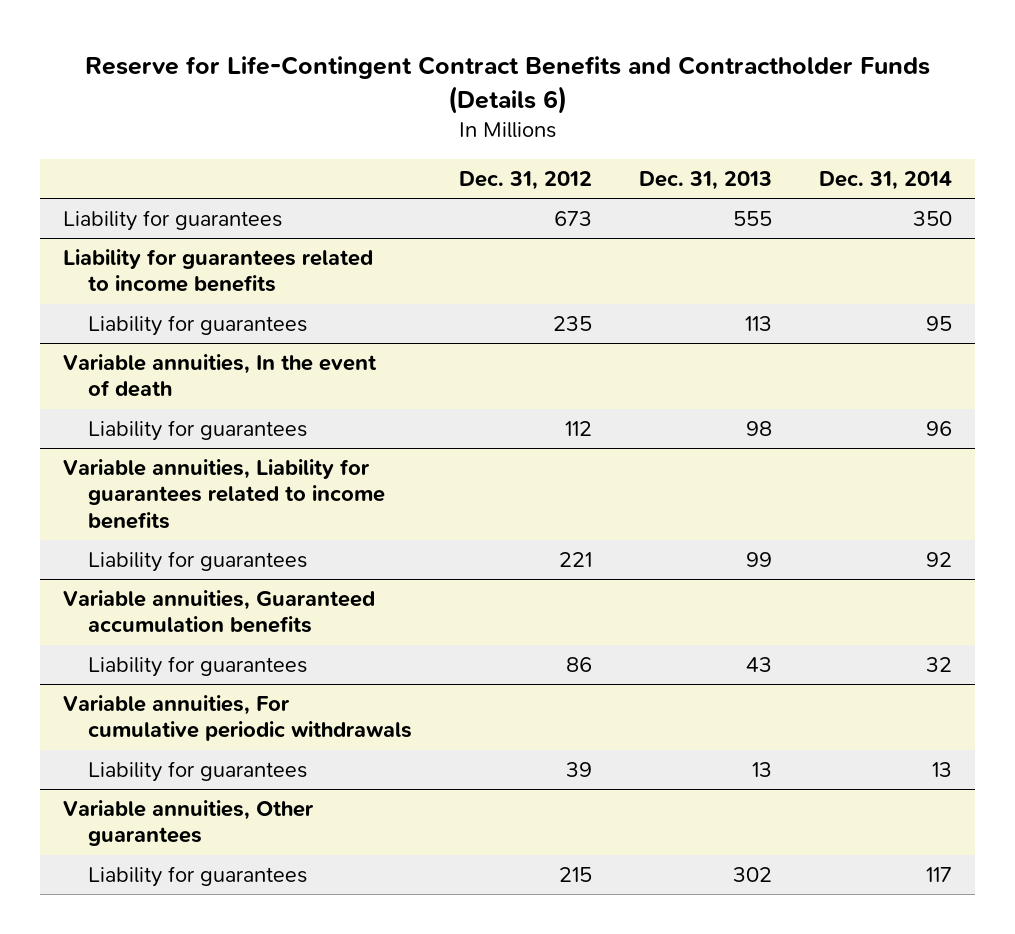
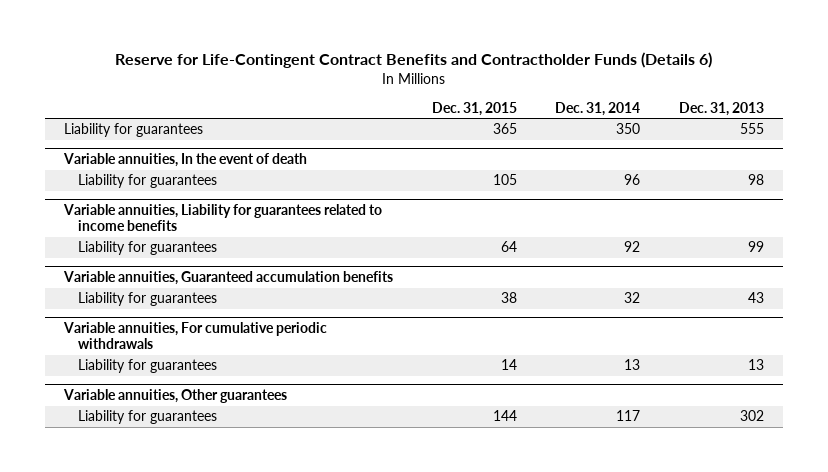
- | Dec. 31, 2012 | Dec. 31, 2013 | Dec. 31, 2014
+ | Dec. 31, 2015 | Dec. 31, 2014 | Dec. 31, 2013
- Liability for guarantees related to income benefits
- Liability for guarantees | 235 | 113 | 95

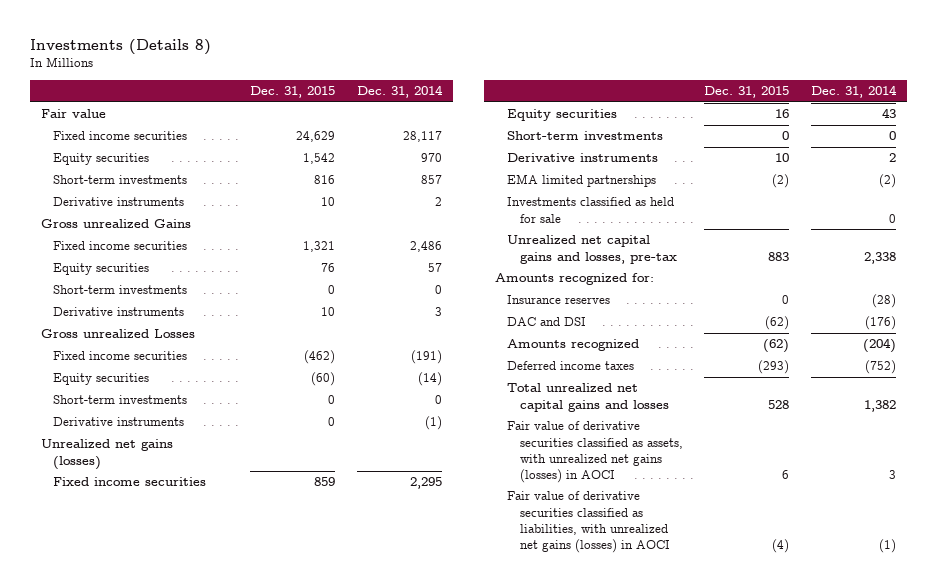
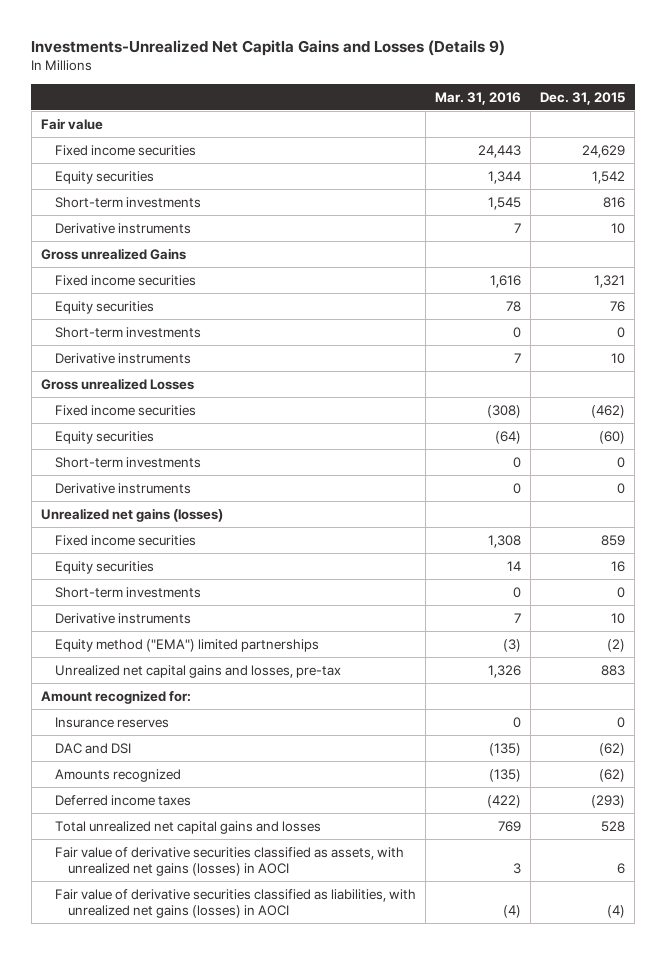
- Investments (Details 8)
+ Investments-Unrealized Net Capitla Gains and Losses (Details 9)
- | Dec. 31, 2015 | Dec. 31, 2014
+ | Mar. 31, 2016 | Dec. 31, 2015
- EMA limited partnerships | (2) | (2)
- Investments classified as held for sale | | 0
+ Equity method ("EMA") limited partnerships | (3) | (2)
- Amounts recognized for:
+ Amount recognized for:

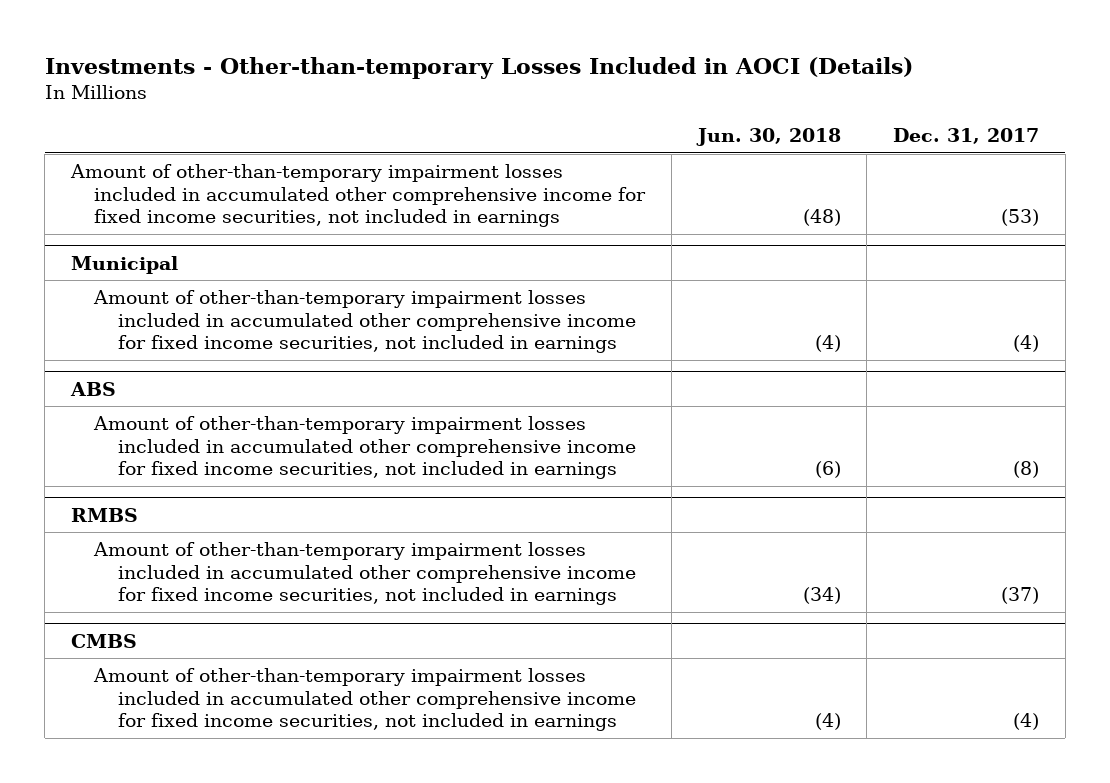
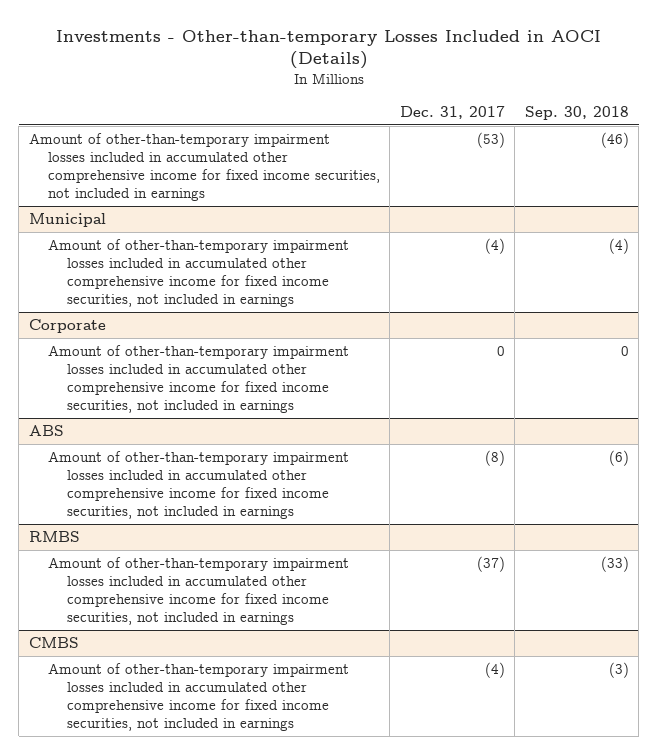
- | Jun. 30, 2018 | Dec. 31, 2017
+ | Dec. 31, 2017 | Sep. 30, 2018
+ Corporate
+ Amount of other-than-temporary impairment losses included in accumulated other comprehensive income for fixed income securities, not included in earnings | 0 | 0

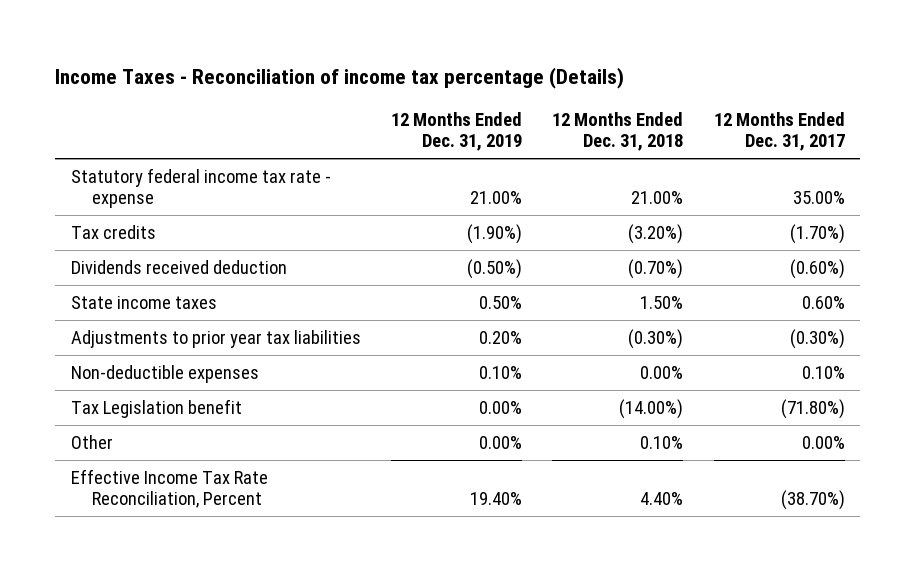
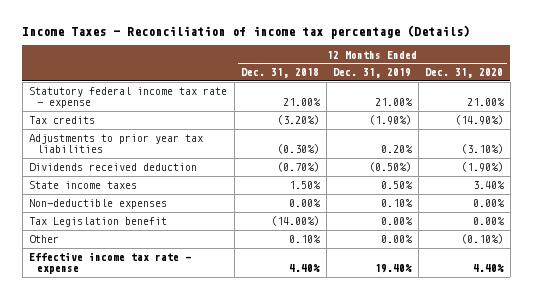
- | 12 Months Ended Dec. 31, 2019 | 12 Months Ended Dec. 31, 2018 | 12 Months Ended Dec. 31, 2017
+ | 12 Months Ended Dec. 31, 2018 | 12 Months Ended Dec. 31, 2019 | 12 Months Ended Dec. 31, 2020
moved up: Adjustments to prior year tax liabilities | (0.30%) | 0.20% | (3.10%)
- Effective Income Tax Rate Reconciliation, Percent | 19.40% | 4.40% | (38.70%)
+ Effective income tax rate - expense | 4.40% | 19.40% | 4.40%

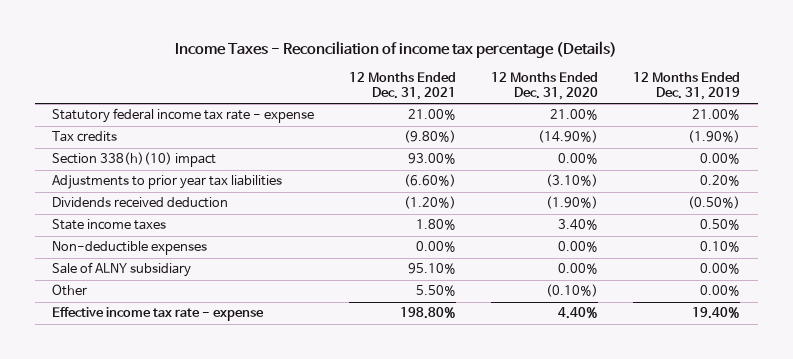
- | 12 Months Ended Dec. 31, 2018 | 12 Months Ended Dec. 31, 2019 | 12 Months Ended Dec. 31, 2020
+ | 12 Months Ended Dec. 31, 2021 | 12 Months Ended Dec. 31, 2020 | 12 Months Ended Dec. 31, 2019
+ Section 338(h)(10) impact | 93.00% | 0.00% | 0.00%
- Tax Legislation benefit | (14.00%) | 0.00% | 0.00%
+ Sale of ALNY subsidiary | 95.10% | 0.00% | 0.00%

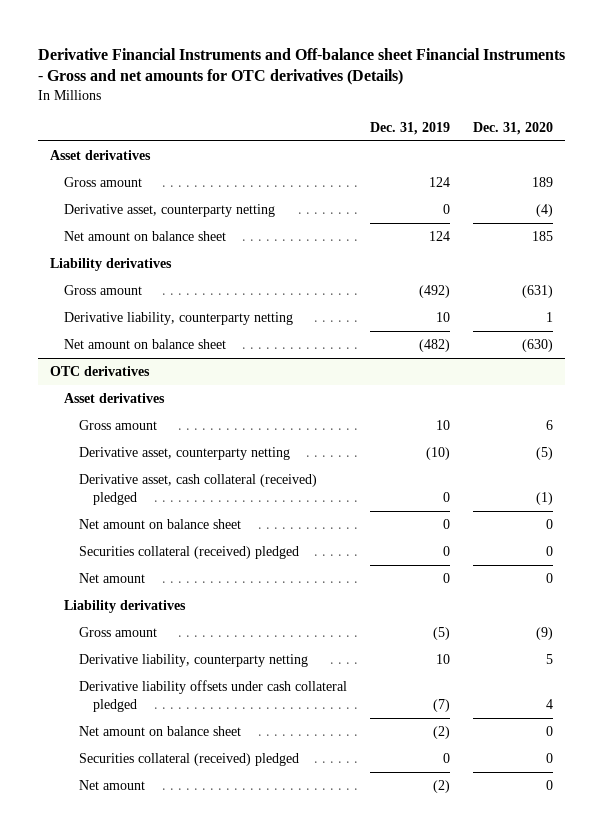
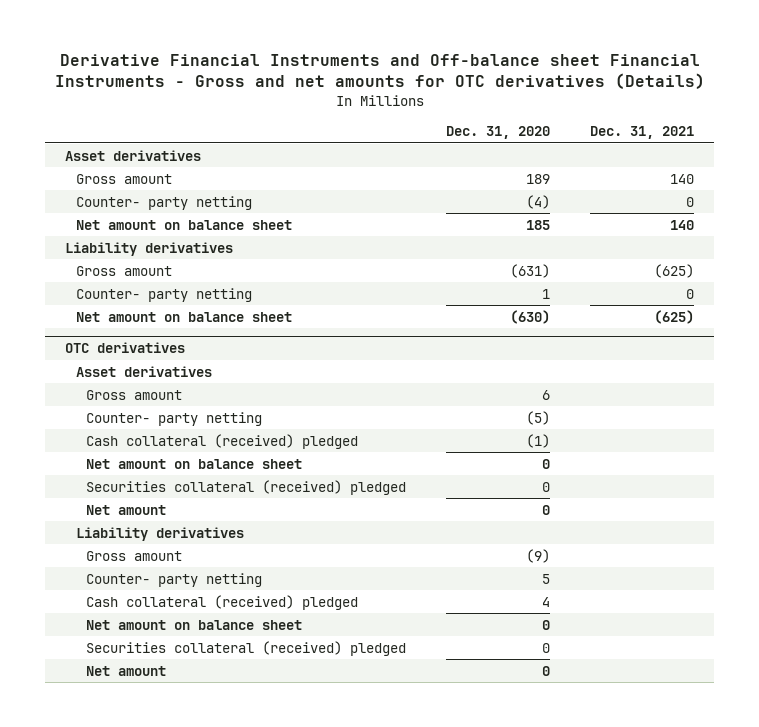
- | Dec. 31, 2019 | Dec. 31, 2020
+ | Dec. 31, 2020 | Dec. 31, 2021
- Derivative asset, counterparty netting | 0 | (4)
+ Counter- party netting | (4) | 0
- Derivative liability, counterparty netting | 10 | 1
+ Counter- party netting | 1 | 0
@ OTC derivatives
- Derivative asset, counterparty netting | (10) | (5)
- Derivative asset, cash collateral (received) pledged | 0 | (1)
+ Counter- party netting | (5) |
+ Cash collateral (received) pledged | (1) |
- Derivative liability, counterparty netting | 10 | 5
- Derivative liability offsets under cash collateral pledged | (7) | 4
+ Counter- party netting | 5 |
+ Cash collateral (received) pledged | 4 |

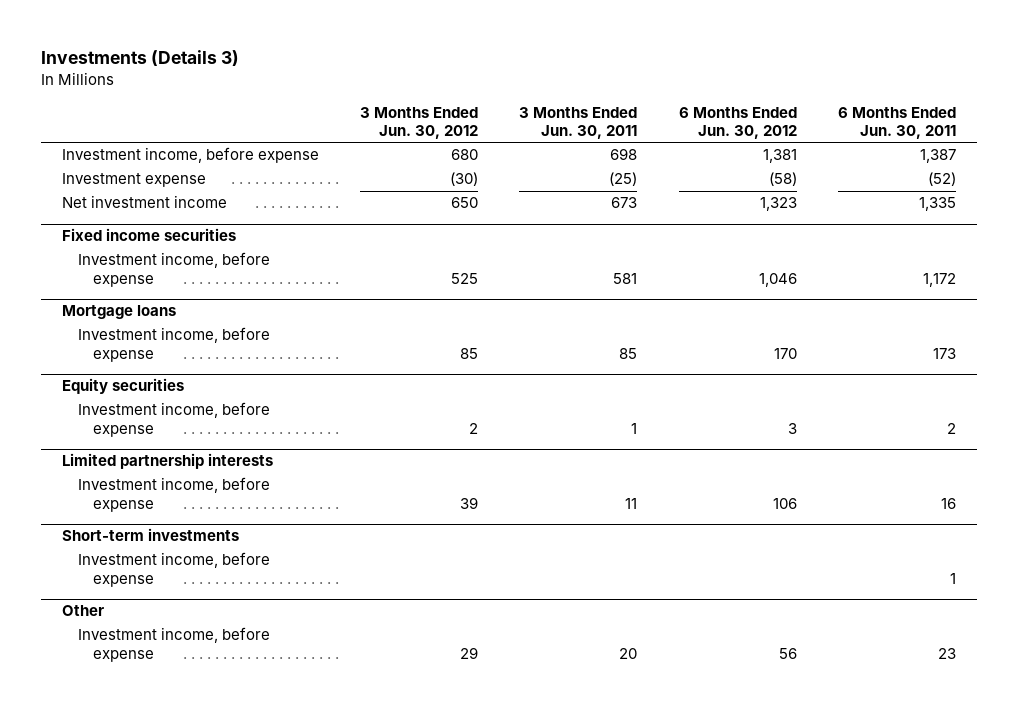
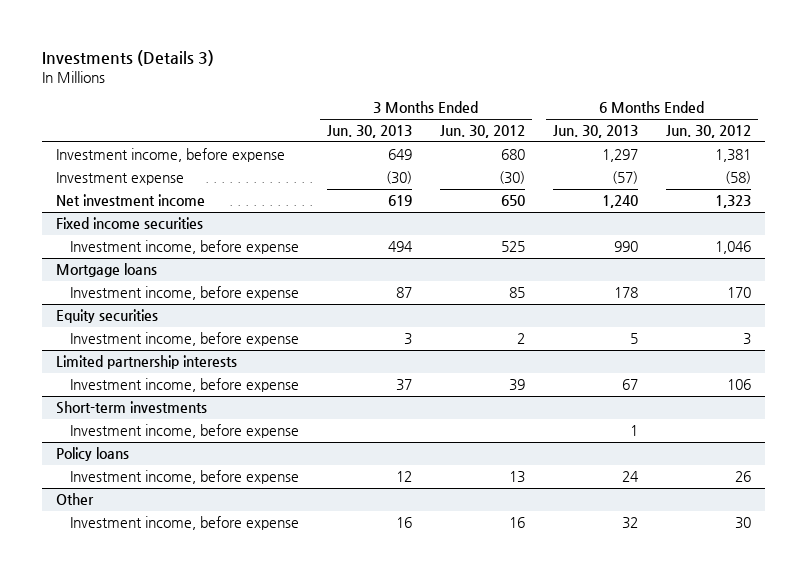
- | 3 Months Ended Jun. 30, 2012 | 3 Months Ended Jun. 30, 2011 | 6 Months Ended Jun. 30, 2012 | 6 Months Ended Jun. 30, 2011
+ | 3 Months Ended Jun. 30, 2013 | 3 Months Ended Jun. 30, 2012 | 6 Months Ended Jun. 30, 2013 | 6 Months Ended Jun. 30, 2012
+ Policy loans
+ Investment income, before expense | 12 | 13 | 24 | 26
@ Other
- Investment income, before expense | 29 | 20 | 56 | 23
+ Investment income, before expense | 16 | 16 | 32 | 30

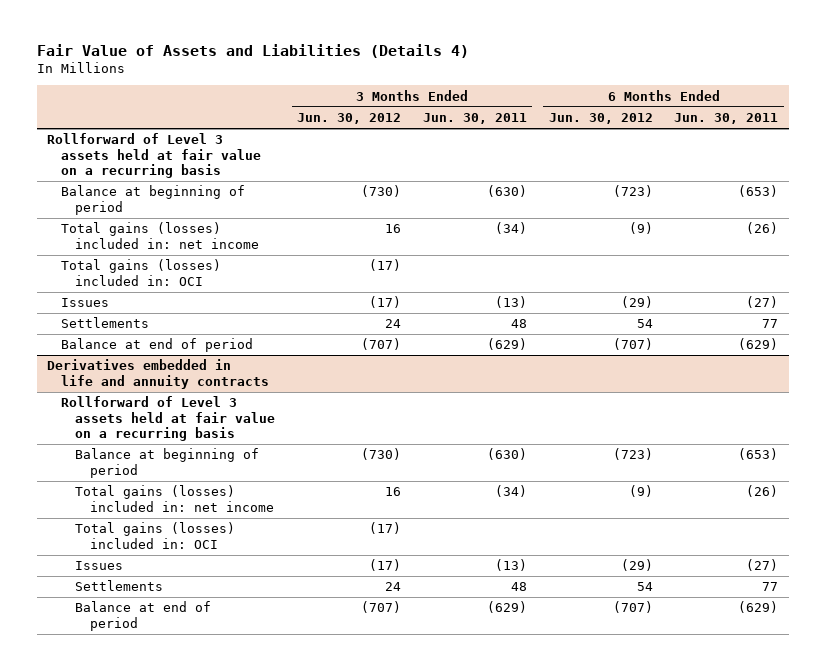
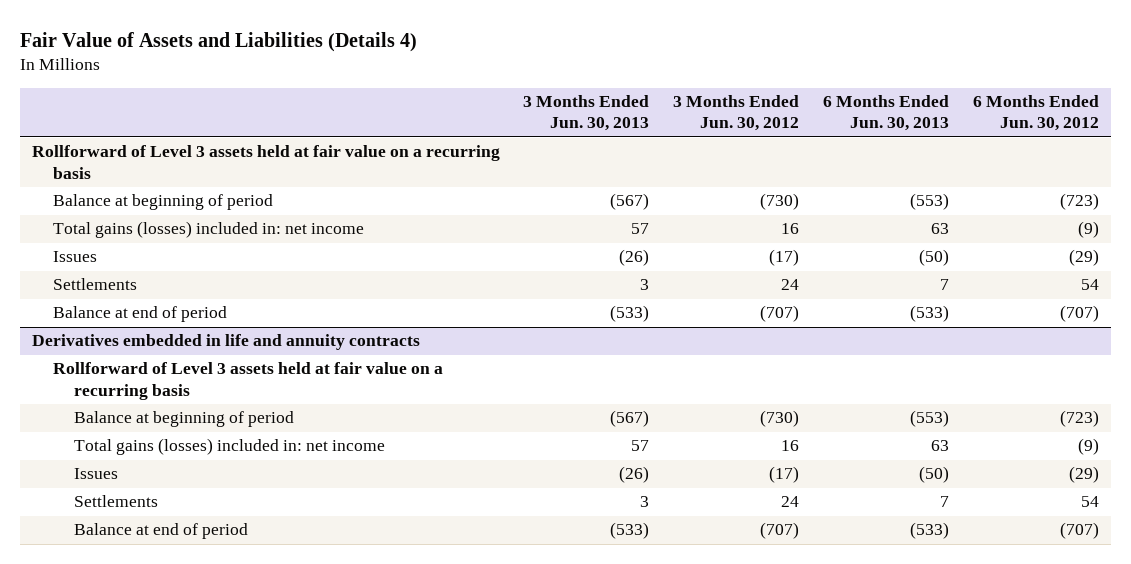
- | 3 Months Ended Jun. 30, 2012 | 3 Months Ended Jun. 30, 2011 | 6 Months Ended Jun. 30, 2012 | 6 Months Ended Jun. 30, 2011
+ | 3 Months Ended Jun. 30, 2013 | 3 Months Ended Jun. 30, 2012 | 6 Months Ended Jun. 30, 2013 | 6 Months Ended Jun. 30, 2012
- Total gains (losses) included in: OCI | (17) | | |
@ Derivatives embedded in life and annuity contracts
- Total gains (losses) included in: OCI | (17) | | |

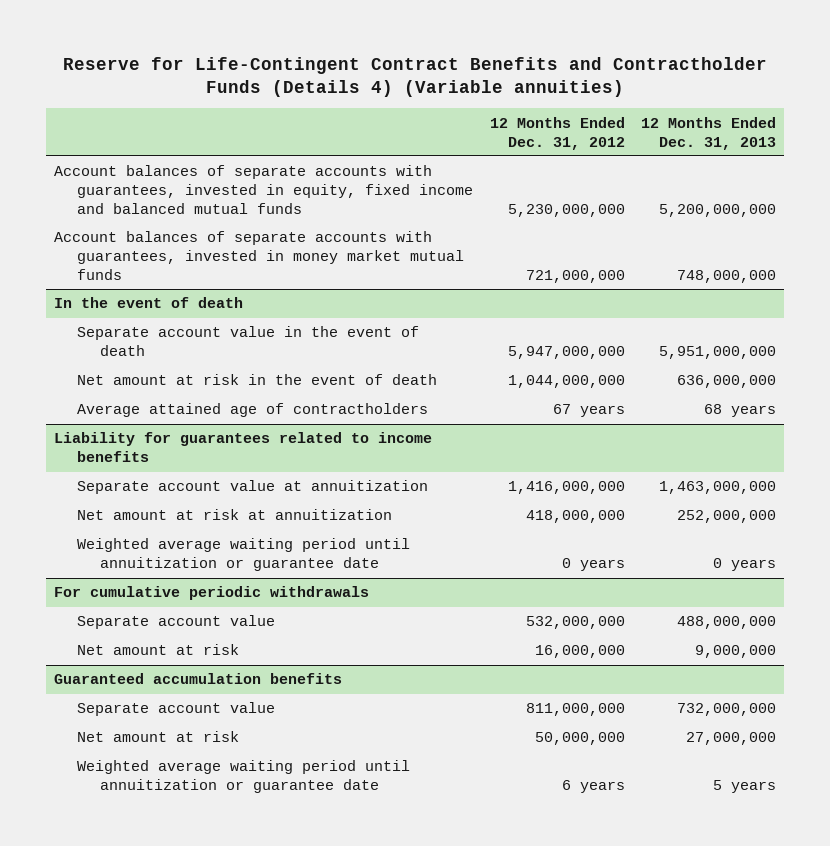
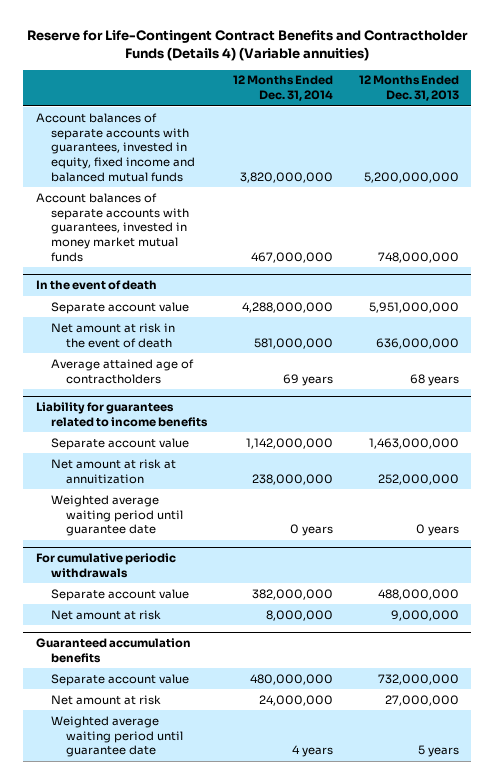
- | 12 Months Ended Dec. 31, 2012 | 12 Months Ended Dec. 31, 2013
+ | 12 Months Ended Dec. 31, 2014 | 12 Months Ended Dec. 31, 2013
@ In the event of death
- Separate account value in the event of death | 5,947,000,000 | 5,951,000,000
+ Separate account value | 4,288,000,000 | 5,951,000,000
@ Liability for guarantees related to income benefits
- Separate account value at annuitization | 1,416,000,000 | 1,463,000,000
+ Separate account value | 1,142,000,000 | 1,463,000,000
- Weighted average waiting period until annuitization or guarantee date | 0 years | 0 years
+ Weighted average waiting period until guarantee date | 0 years | 0 years
@ Guaranteed accumulation benefits
- Weighted average waiting period until annuitization or guarantee date | 6 years | 5 years
+ Weighted average waiting period until guarantee date | 4 years | 5 years

